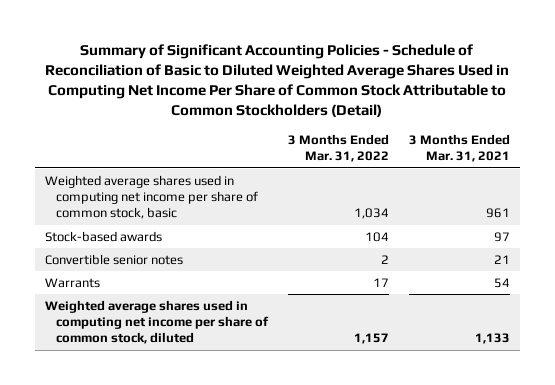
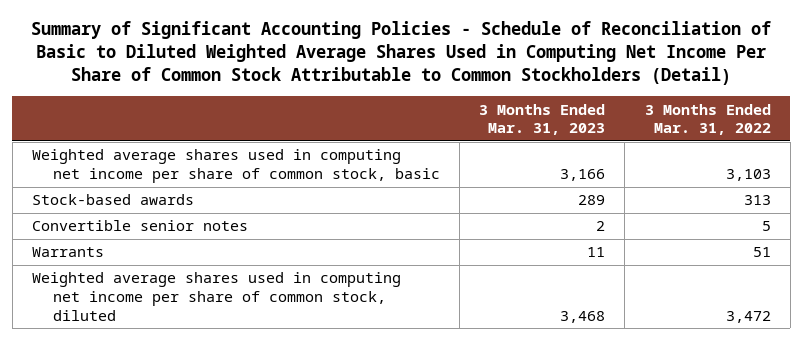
- | 3 Months Ended Mar. 31, 2022 | 3 Months Ended Mar. 31, 2021
+ | 3 Months Ended Mar. 31, 2023 | 3 Months Ended Mar. 31, 2022
- Weighted average shares used in computing net income per share of common stock, basic | 1,034 | 961
- Stock-based awards | 104 | 97
- Convertible senior notes | 2 | 21
- Warrants | 17 | 54
- Weighted average shares used in computing net income per share of common stock, diluted | 1,157 | 1,133
+ Weighted average shares used in computing net income per share of common stock, basic | 3,166 | 3,103
+ Stock-based awards | 289 | 313
+ Convertible senior notes | 2 | 5
+ Warrants | 11 | 51
+ Weighted average shares used in computing net income per share of common stock, diluted | 3,468 | 3,472

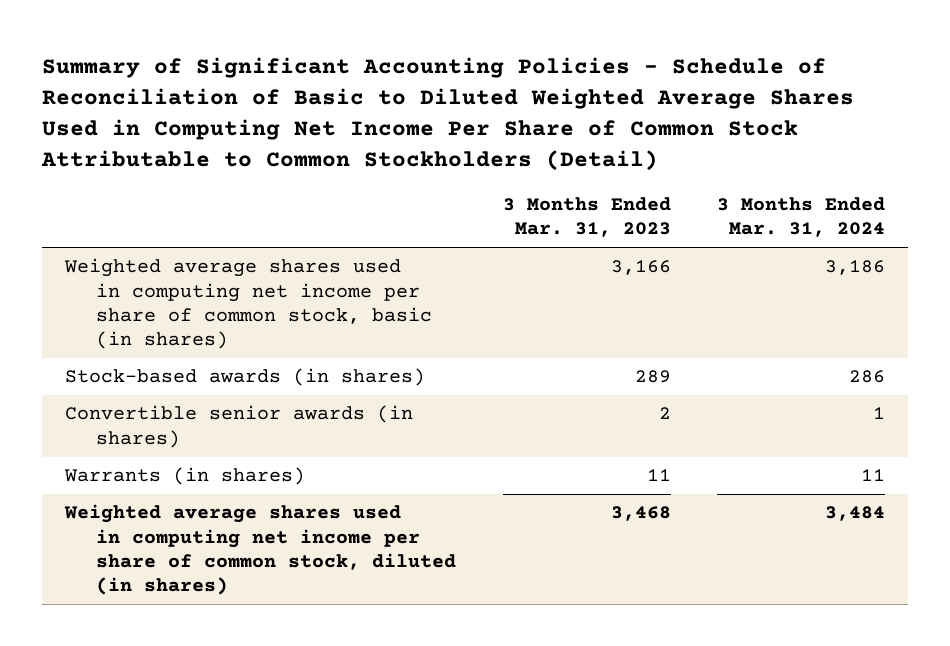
- | 3 Months Ended Mar. 31, 2023 | 3 Months Ended Mar. 31, 2022
+ | 3 Months Ended Mar. 31, 2023 | 3 Months Ended Mar. 31, 2024
- Weighted average shares used in computing net income per share of common stock, basic | 3,166 | 3,103
- Stock-based awards | 289 | 313
- Convertible senior notes | 2 | 5
- Warrants | 11 | 51
- Weighted average shares used in computing net income per share of common stock, diluted | 3,468 | 3,472
+ Weighted average shares used in computing net income per share of common stock, basic (in shares) | 3,166 | 3,186
+ Stock-based awards (in shares) | 289 | 286
+ Convertible senior awards (in shares) | 2 | 1
+ Warrants (in shares) | 11 | 11
+ Weighted average shares used in computing net income per share of common stock, diluted (in shares) | 3,468 | 3,484

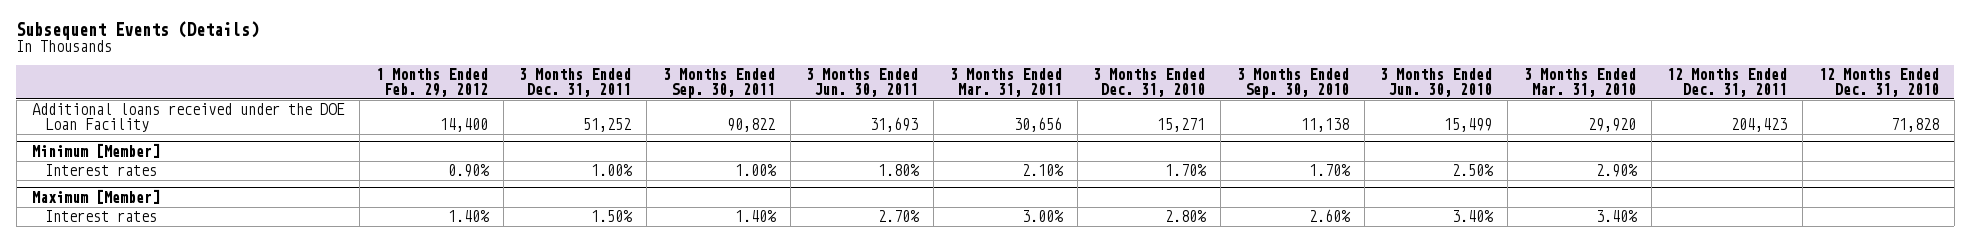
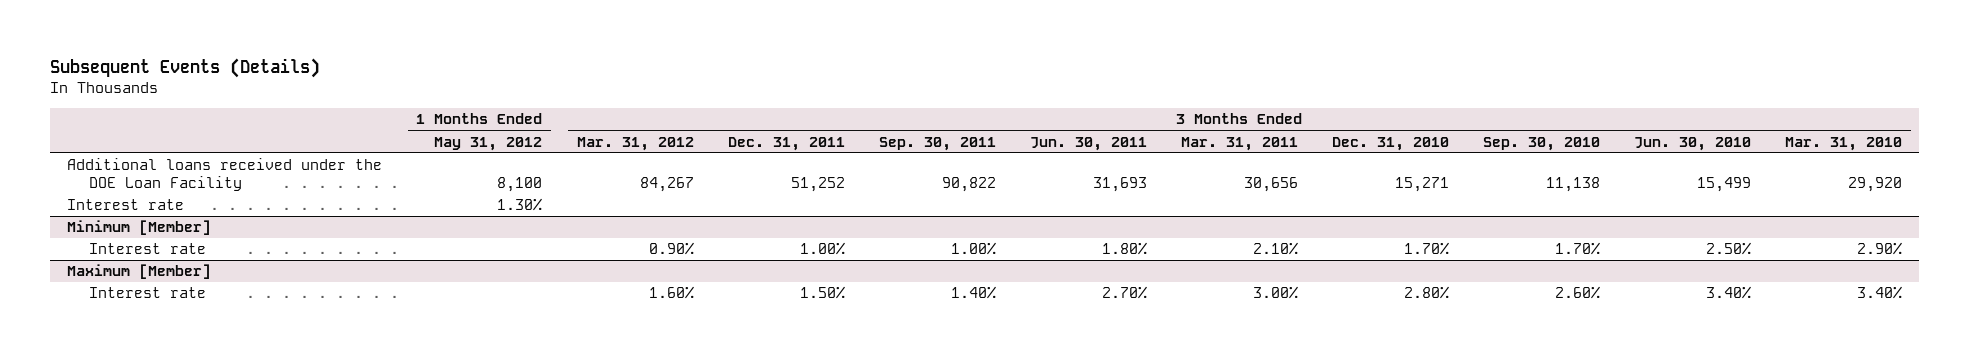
- | 1 Months Ended Feb. 29, 2012 | 3 Months Ended Dec. 31, 2011 | 3 Months Ended Sep. 30, 2011 | 3 Months Ended Jun. 30, 2011 | 3 Months Ended Mar. 31, 2011 | 3 Months Ended Dec. 31, 2010 | 3 Months Ended Sep. 30, 2010 | 3 Months Ended Jun. 30, 2010 | 3 Months Ended Mar. 31, 2010 | 12 Months Ended Dec. 31, 2011 | 12 Months Ended Dec. 31, 2010
+ | 1 Months Ended May 31, 2012 | 3 Months Ended Mar. 31, 2012 | 3 Months Ended Dec. 31, 2011 | 3 Months Ended Sep. 30, 2011 | 3 Months Ended Jun. 30, 2011 | 3 Months Ended Mar. 31, 2011 | 3 Months Ended Dec. 31, 2010 | 3 Months Ended Sep. 30, 2010 | 3 Months Ended Jun. 30, 2010 | 3 Months Ended Mar. 31, 2010
+ Interest rate | 1.30% | | | | | | | | |
@ Minimum [Member]
- Interest rates | 0.90% | 1.00% | 1.00% | 1.80% | 2.10% | 1.70% | 1.70% | 2.50% | 2.90% | |
+ Interest rate | | 0.90% | 1.00% | 1.00% | 1.80% | 2.10% | 1.70% | 1.70% | 2.50% | 2.90%
@ Maximum [Member]
- Interest rates | 1.40% | 1.50% | 1.40% | 2.70% | 3.00% | 2.80% | 2.60% | 3.40% | 3.40% | |
+ Interest rate | | 1.60% | 1.50% | 1.40% | 2.70% | 3.00% | 2.80% | 2.60% | 3.40% | 3.40%

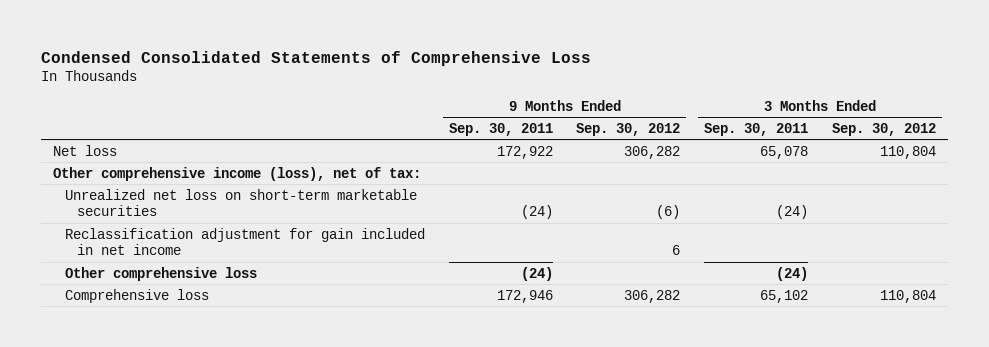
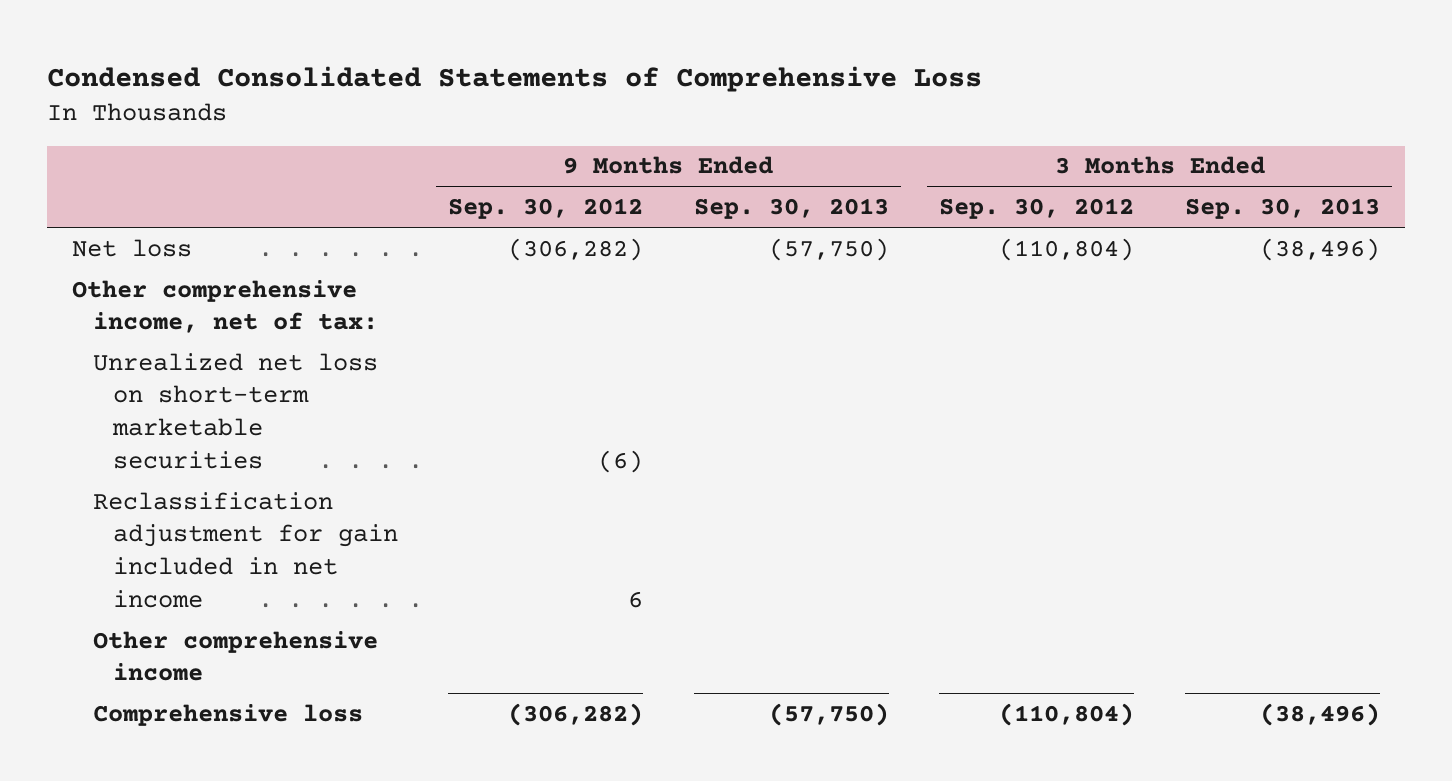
- | 9 Months Ended Sep. 30, 2011 | 9 Months Ended Sep. 30, 2012 | 3 Months Ended Sep. 30, 2011 | 3 Months Ended Sep. 30, 2012
+ | 9 Months Ended Sep. 30, 2012 | 9 Months Ended Sep. 30, 2013 | 3 Months Ended Sep. 30, 2012 | 3 Months Ended Sep. 30, 2013
- Net loss | 172,922 | 306,282 | 65,078 | 110,804
- Other comprehensive income (loss), net of tax:
+ Net loss | (306,282) | (57,750) | (110,804) | (38,496)
+ Other comprehensive income, net of tax:
- Other comprehensive loss | (24) | | (24) |
- Comprehensive loss | 172,946 | 306,282 | 65,102 | 110,804
+ Other comprehensive income
+ Comprehensive loss | (306,282) | (57,750) | (110,804) | (38,496)

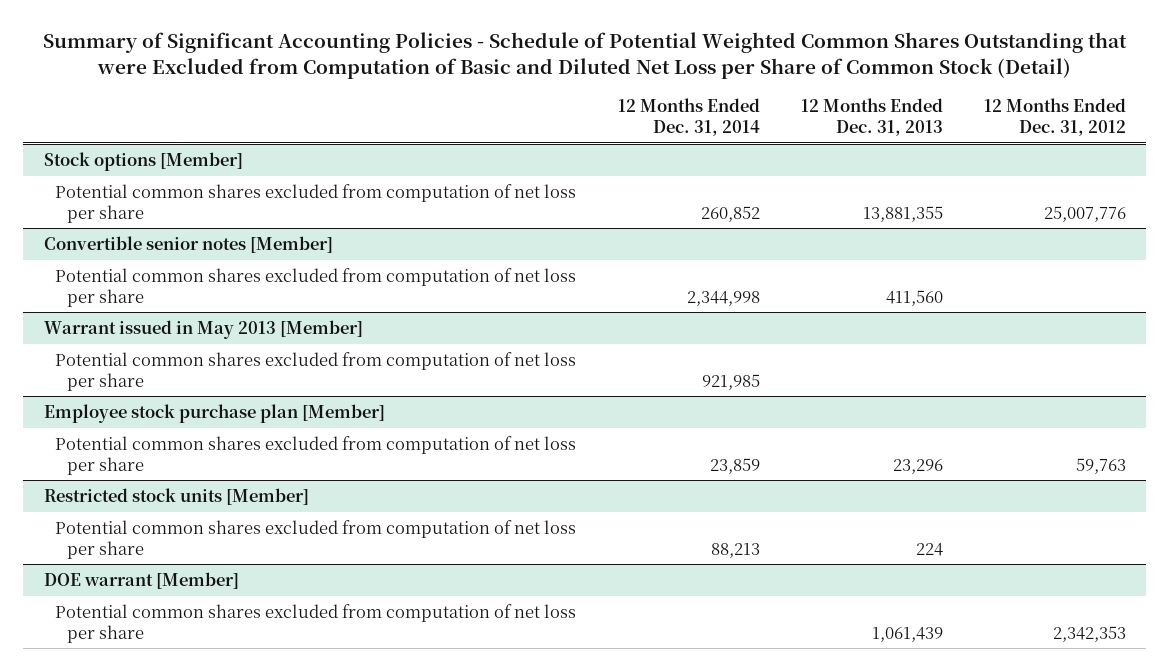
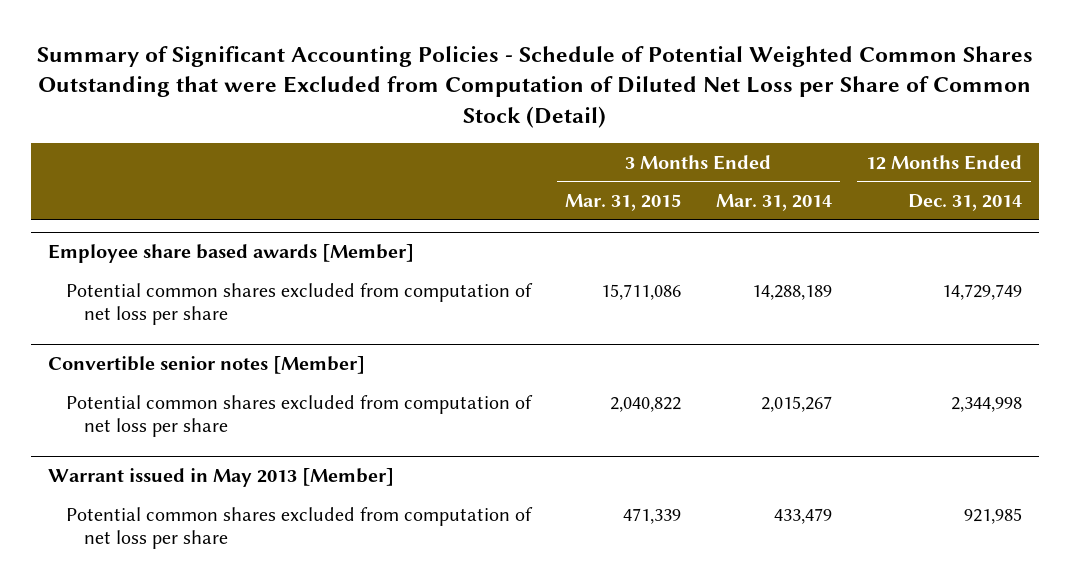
- Summary of Significant Accounting Policies - Schedule of Potential Weighted Common Shares Outstanding that were Excluded from Computation of Basic and Diluted Net Loss per Share of Common Stock (Detail)
+ Summary of Significant Accounting Policies - Schedule of Potential Weighted Common Shares Outstanding that were Excluded from Computation of Diluted Net Loss per Share of Common Stock (Detail)
- | 12 Months Ended Dec. 31, 2014 | 12 Months Ended Dec. 31, 2013 | 12 Months Ended Dec. 31, 2012
+ | 3 Months Ended Mar. 31, 2015 | 3 Months Ended Mar. 31, 2014 | 12 Months Ended Dec. 31, 2014
- Stock options [Member]
- Potential common shares excluded from computation of net loss per share | 260,852 | 13,881,355 | 25,007,776
+ Employee share based awards [Member]
+ Potential common shares excluded from computation of net loss per share | 15,711,086 | 14,288,189 | 14,729,749
- Employee stock purchase plan [Member]
- Potential common shares excluded from computation of net loss per share | 23,859 | 23,296 | 59,763
- Restricted stock units [Member]
- Potential common shares excluded from computation of net loss per share | 88,213 | 224 |
- DOE warrant [Member]
- Potential common shares excluded from computation of net loss per share | | 1,061,439 | 2,342,353

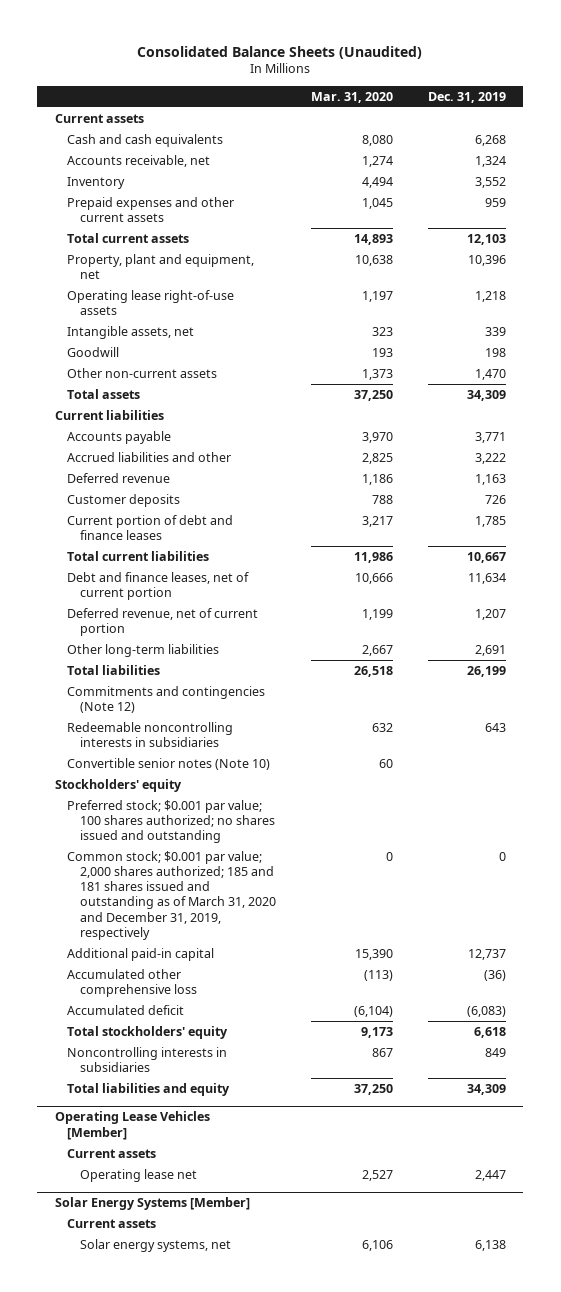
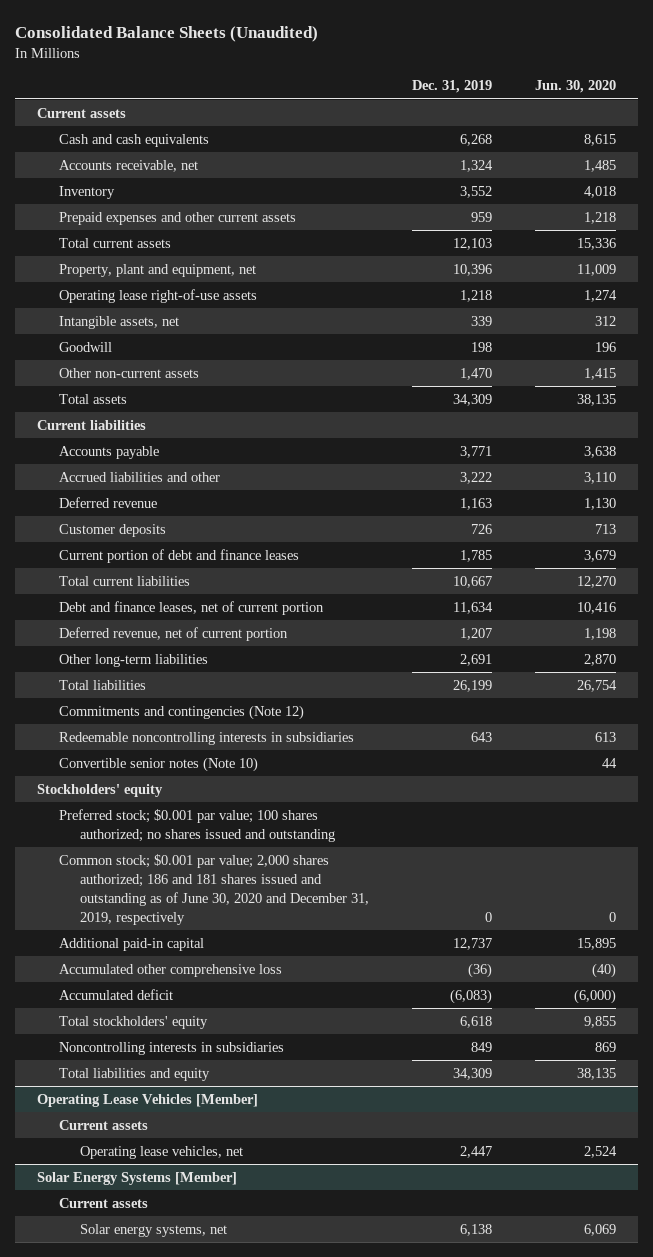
- | Mar. 31, 2020 | Dec. 31, 2019
+ | Dec. 31, 2019 | Jun. 30, 2020
- Common stock; $0.001 par value; 2,000 shares authorized; 185 and 181 shares issued and outstanding as of March 31, 2020 and December 31, 2019, respectively | 0 | 0
+ Common stock; $0.001 par value; 2,000 shares authorized; 186 and 181 shares issued and outstanding as of June 30, 2020 and December 31, 2019, respectively | 0 | 0
@ Operating Lease Vehicles [Member]
- Operating lease net | 2,527 | 2,447
+ Operating lease vehicles, net | 2,447 | 2,524

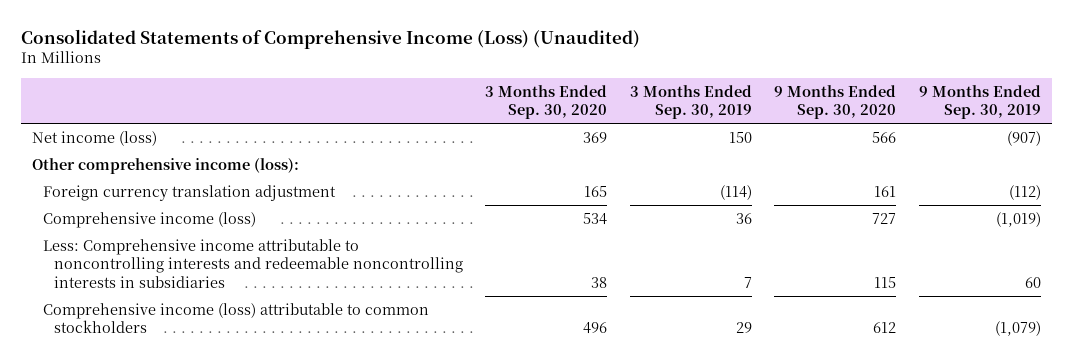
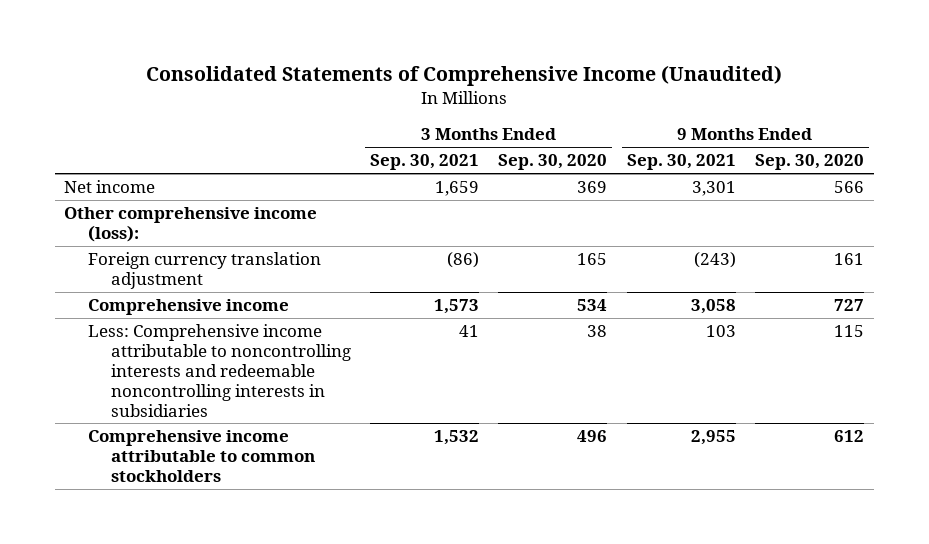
- Consolidated Statements of Comprehensive Income (Loss) (Unaudited)
+ Consolidated Statements of Comprehensive Income (Unaudited)
- | 3 Months Ended Sep. 30, 2020 | 3 Months Ended Sep. 30, 2019 | 9 Months Ended Sep. 30, 2020 | 9 Months Ended Sep. 30, 2019
+ | 3 Months Ended Sep. 30, 2021 | 3 Months Ended Sep. 30, 2020 | 9 Months Ended Sep. 30, 2021 | 9 Months Ended Sep. 30, 2020
- Net income (loss) | 369 | 150 | 566 | (907)
+ Net income | 1,659 | 369 | 3,301 | 566
- Comprehensive income (loss) | 534 | 36 | 727 | (1,019)
+ Comprehensive income | 1,573 | 534 | 3,058 | 727
- Comprehensive income (loss) attributable to common stockholders | 496 | 29 | 612 | (1,079)
+ Comprehensive income attributable to common stockholders | 1,532 | 496 | 2,955 | 612

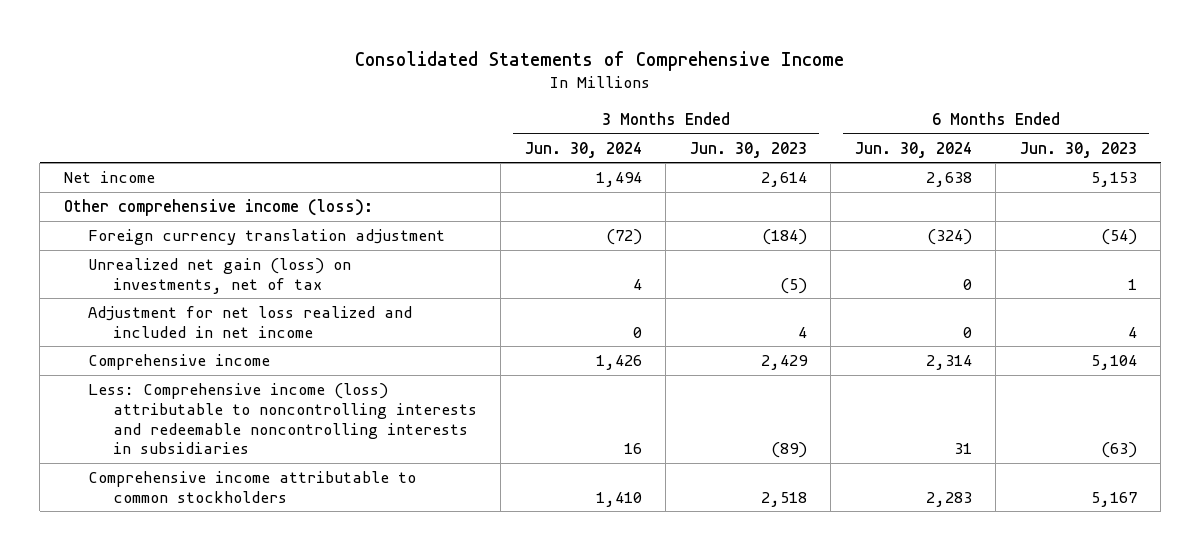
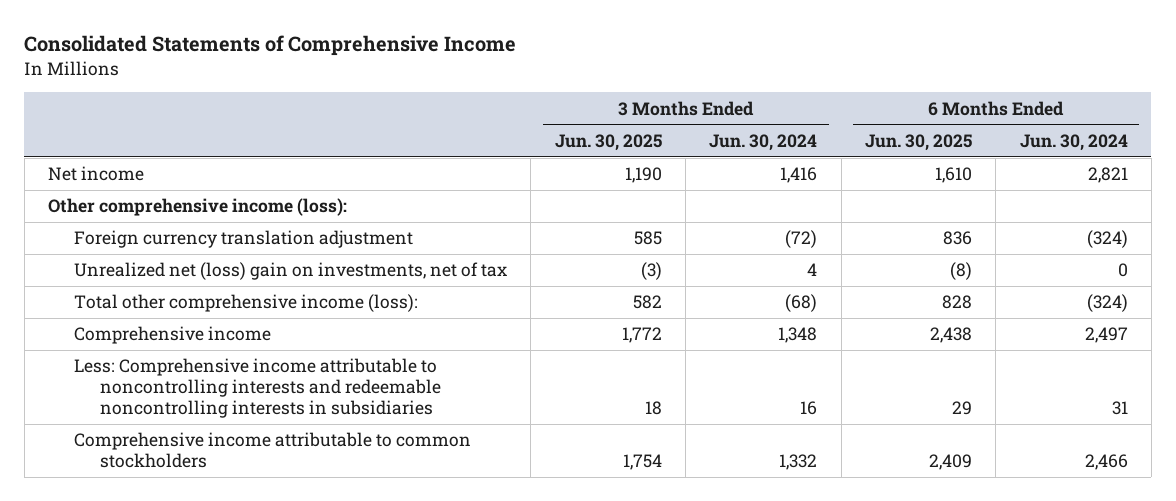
- | 3 Months Ended Jun. 30, 2024 | 3 Months Ended Jun. 30, 2023 | 6 Months Ended Jun. 30, 2024 | 6 Months Ended Jun. 30, 2023
+ | 3 Months Ended Jun. 30, 2025 | 3 Months Ended Jun. 30, 2024 | 6 Months Ended Jun. 30, 2025 | 6 Months Ended Jun. 30, 2024
- Net income | 1,494 | 2,614 | 2,638 | 5,153
+ Net income | 1,190 | 1,416 | 1,610 | 2,821
- Unrealized net gain (loss) on investments, net of tax | 4 | (5) | 0 | 1
- Adjustment for net loss realized and included in net income | 0 | 4 | 0 | 4
- Comprehensive income | 1,426 | 2,429 | 2,314 | 5,104
- Less: Comprehensive income (loss) attributable to noncontrolling interests and redeemable noncontrolling interests in subsidiaries | 16 | (89) | 31 | (63)
- Comprehensive income attributable to common stockholders | 1,410 | 2,518 | 2,283 | 5,167
+ Unrealized net (loss) gain on investments, net of tax | (3) | 4 | (8) | 0
+ Total other comprehensive income (loss): | 582 | (68) | 828 | (324)
+ Comprehensive income | 1,772 | 1,348 | 2,438 | 2,497
+ Less: Comprehensive income attributable to noncontrolling interests and redeemable noncontrolling interests in subsidiaries | 18 | 16 | 29 | 31
+ Comprehensive income attributable to common stockholders | 1,754 | 1,332 | 2,409 | 2,466

